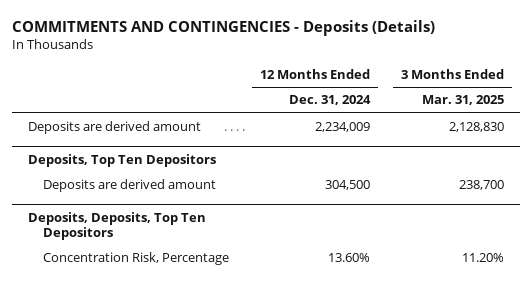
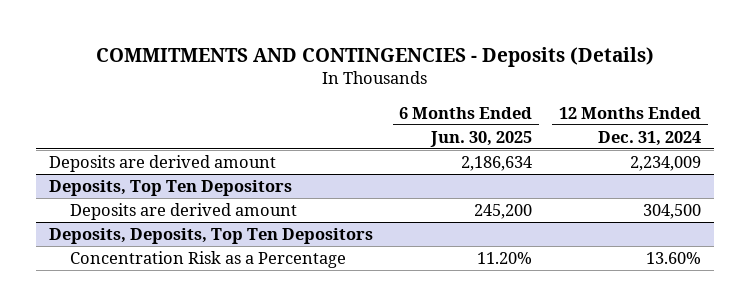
- | 12 Months Ended Dec. 31, 2024 | 3 Months Ended Mar. 31, 2025
+ | 6 Months Ended Jun. 30, 2025 | 12 Months Ended Dec. 31, 2024
@ Deposits, Deposits, Top Ten Depositors
- Concentration Risk, Percentage | 13.60% | 11.20%
+ Concentration Risk as a Percentage | 11.20% | 13.60%

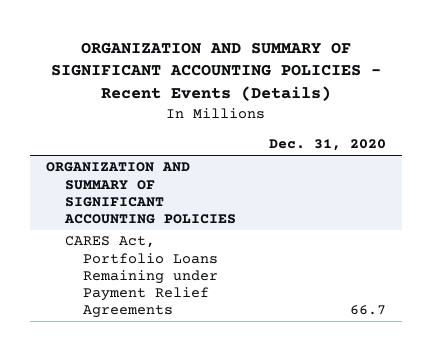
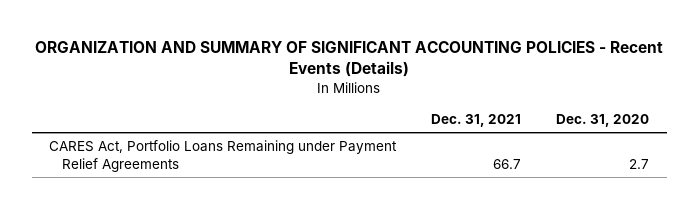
- | Dec. 31, 2020
+ | Dec. 31, 2021 | Dec. 31, 2020
- ORGANIZATION AND SUMMARY OF SIGNIFICANT ACCOUNTING POLICIES
- CARES Act, Portfolio Loans Remaining under Payment Relief Agreements | 66.7
+ CARES Act, Portfolio Loans Remaining under Payment Relief Agreements | 66.7 | 2.7

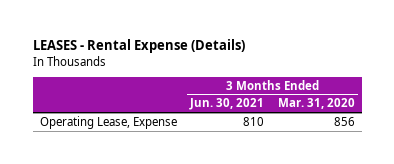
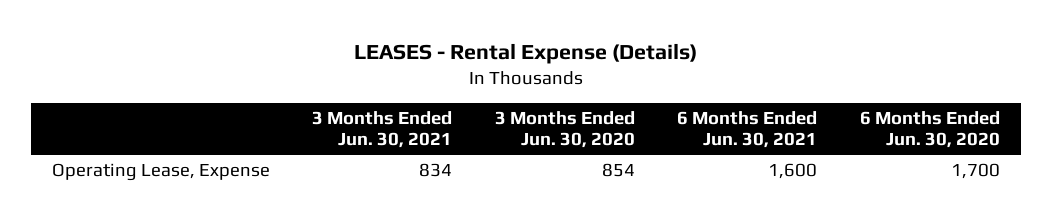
- | 3 Months Ended Jun. 30, 2021 | 3 Months Ended Mar. 31, 2020
+ | 3 Months Ended Jun. 30, 2021 | 3 Months Ended Jun. 30, 2020 | 6 Months Ended Jun. 30, 2021 | 6 Months Ended Jun. 30, 2020
- Operating Lease, Expense | 810 | 856
+ Operating Lease, Expense | 834 | 854 | 1,600 | 1,700

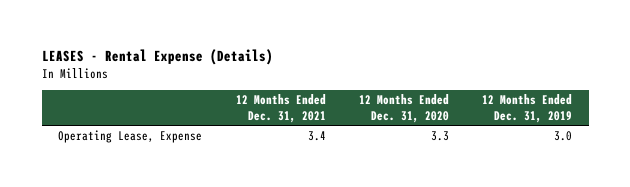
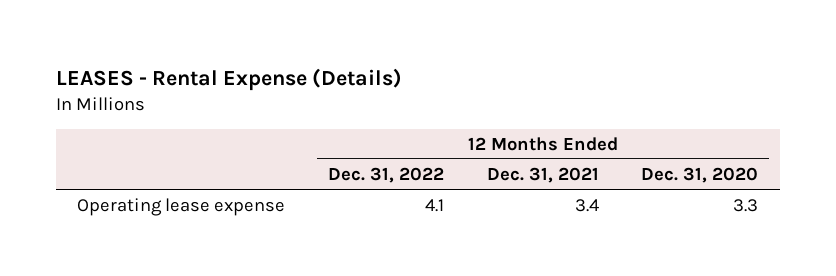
- | 12 Months Ended Dec. 31, 2021 | 12 Months Ended Dec. 31, 2020 | 12 Months Ended Dec. 31, 2019
+ | 12 Months Ended Dec. 31, 2022 | 12 Months Ended Dec. 31, 2021 | 12 Months Ended Dec. 31, 2020
- Operating Lease, Expense | 3.4 | 3.3 | 3.0
+ Operating lease expense | 4.1 | 3.4 | 3.3

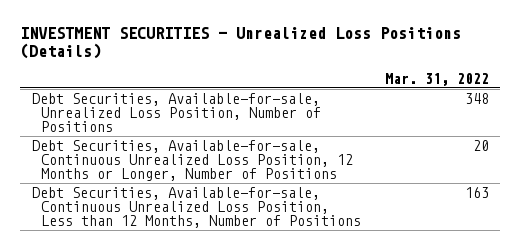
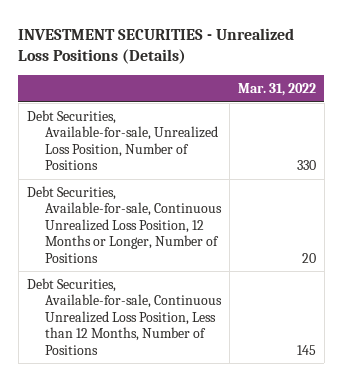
- Debt Securities, Available-for-sale, Unrealized Loss Position, Number of Positions | 348
+ Debt Securities, Available-for-sale, Unrealized Loss Position, Number of Positions | 330
- Debt Securities, Available-for-sale, Continuous Unrealized Loss Position, Less than 12 Months, Number of Positions | 163
+ Debt Securities, Available-for-sale, Continuous Unrealized Loss Position, Less than 12 Months, Number of Positions | 145

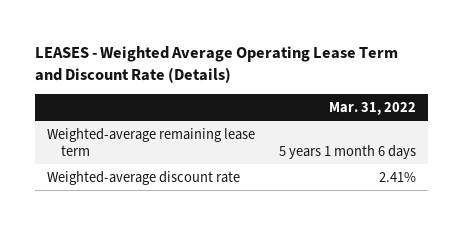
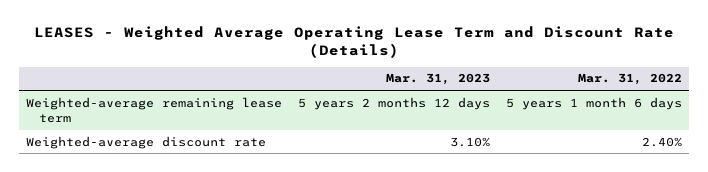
- | Mar. 31, 2022
+ | Mar. 31, 2023 | Mar. 31, 2022
- Weighted-average discount rate | 2.41%
+ Weighted-average discount rate | 3.10% | 2.40%

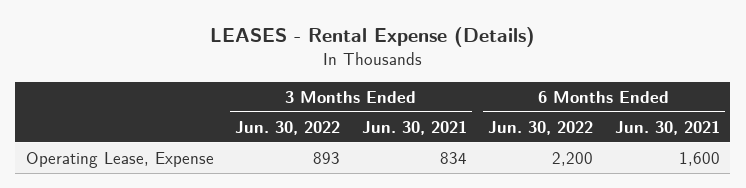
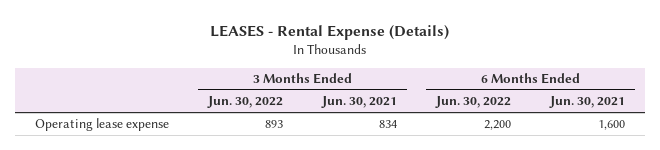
- Operating Lease, Expense | 893 | 834 | 2,200 | 1,600
+ Operating lease expense | 893 | 834 | 2,200 | 1,600

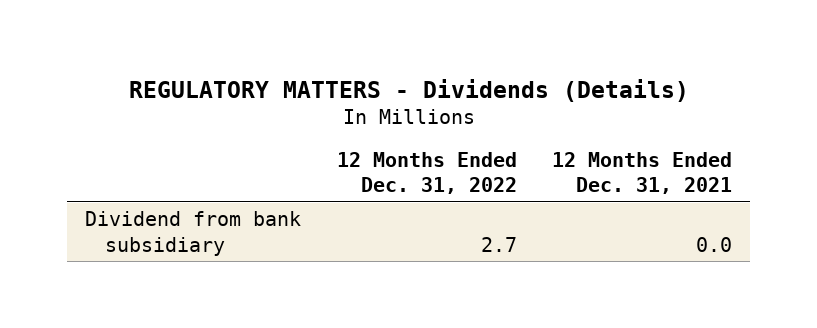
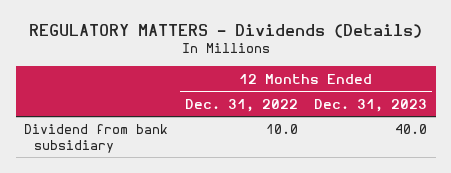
- | 12 Months Ended Dec. 31, 2022 | 12 Months Ended Dec. 31, 2021
+ | 12 Months Ended Dec. 31, 2022 | 12 Months Ended Dec. 31, 2023
- Dividend from bank subsidiary | 2.7 | 0.0
+ Dividend from bank subsidiary | 10.0 | 40.0

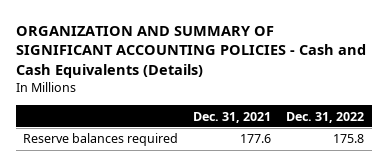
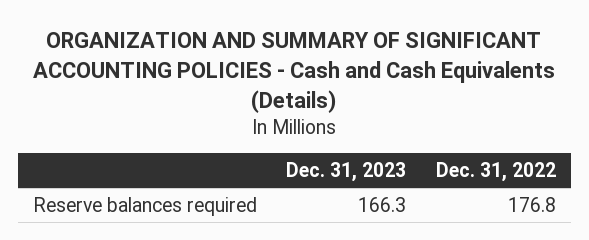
- | Dec. 31, 2021 | Dec. 31, 2022
+ | Dec. 31, 2023 | Dec. 31, 2022
- Reserve balances required | 177.6 | 175.8
+ Reserve balances required | 166.3 | 176.8

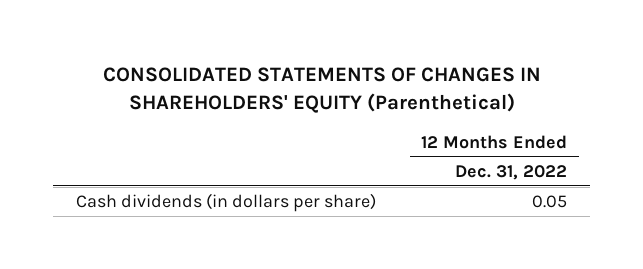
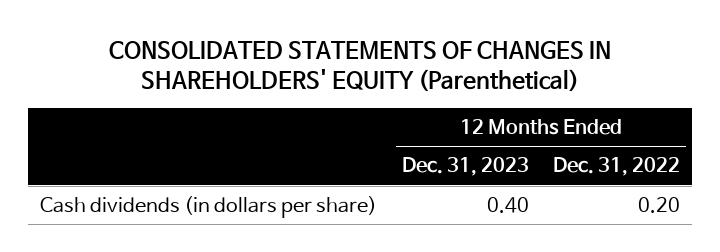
- | 12 Months Ended Dec. 31, 2022
+ | 12 Months Ended Dec. 31, 2023 | 12 Months Ended Dec. 31, 2022
- Cash dividends (in dollars per share) | 0.05
+ Cash dividends (in dollars per share) | 0.40 | 0.20

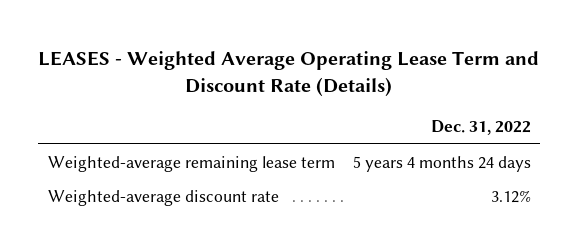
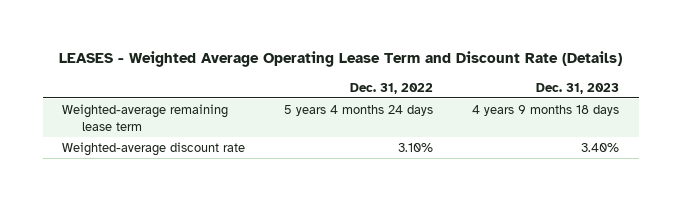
- | Dec. 31, 2022
+ | Dec. 31, 2022 | Dec. 31, 2023
- Weighted-average discount rate | 3.12%
+ Weighted-average discount rate | 3.10% | 3.40%

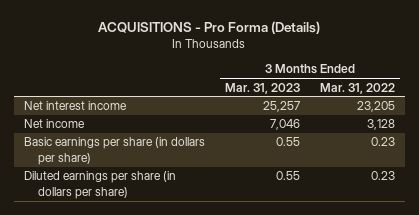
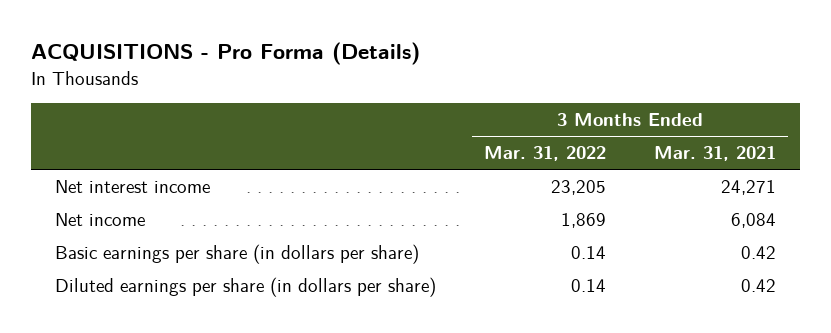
- | 3 Months Ended Mar. 31, 2023 | 3 Months Ended Mar. 31, 2022
+ | 3 Months Ended Mar. 31, 2022 | 3 Months Ended Mar. 31, 2021
- Net income | 7,046 | 3,128
- Basic earnings per share (in dollars per share) | 0.55 | 0.23
- Diluted earnings per share (in dollars per share) | 0.55 | 0.23
+ Net income | 1,869 | 6,084
+ Basic earnings per share (in dollars per share) | 0.14 | 0.42
+ Diluted earnings per share (in dollars per share) | 0.14 | 0.42

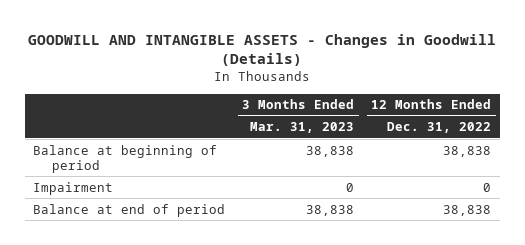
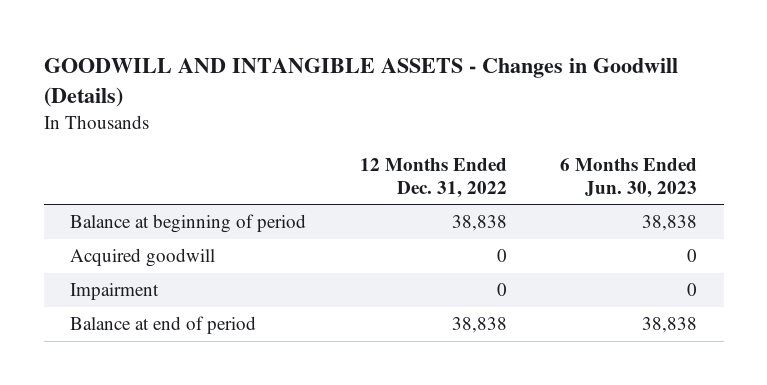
- | 3 Months Ended Mar. 31, 2023 | 12 Months Ended Dec. 31, 2022
+ | 12 Months Ended Dec. 31, 2022 | 6 Months Ended Jun. 30, 2023
+ Acquired goodwill | 0 | 0

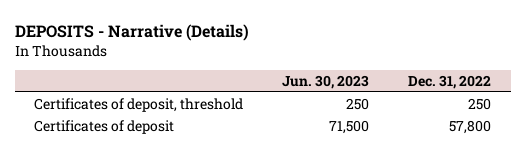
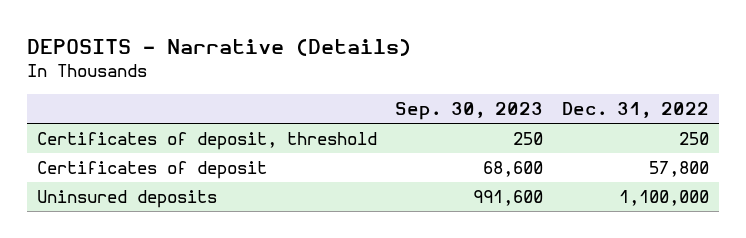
- | Jun. 30, 2023 | Dec. 31, 2022
+ | Sep. 30, 2023 | Dec. 31, 2022
+ Uninsured deposits | 991,600 | 1,100,000

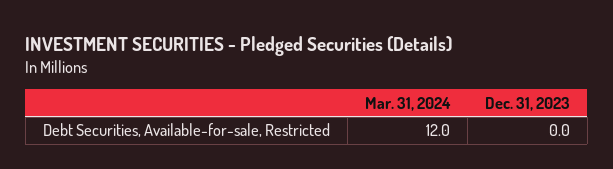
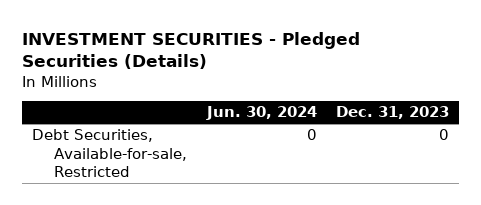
- | Mar. 31, 2024 | Dec. 31, 2023
+ | Jun. 30, 2024 | Dec. 31, 2023
- Debt Securities, Available-for-sale, Restricted | 12.0 | 0.0
+ Debt Securities, Available-for-sale, Restricted | 0 | 0

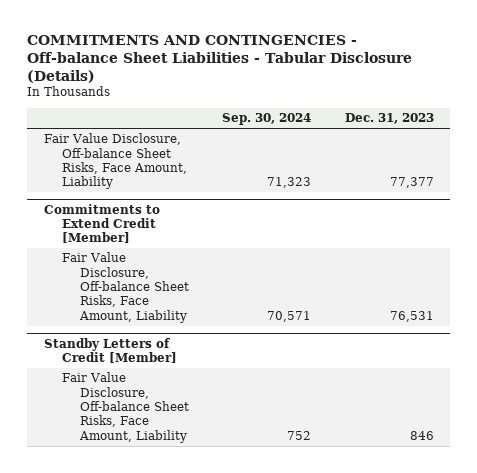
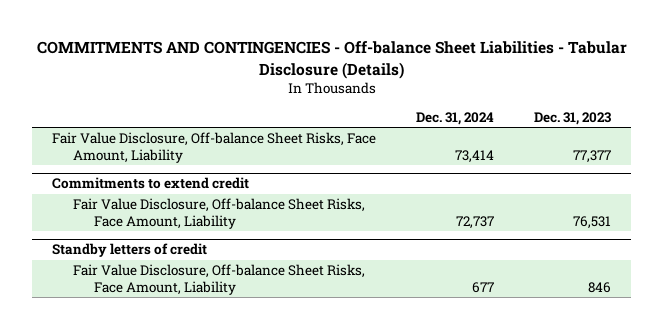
- | Sep. 30, 2024 | Dec. 31, 2023
+ | Dec. 31, 2024 | Dec. 31, 2023
- Commitments to Extend Credit [Member]
+ Commitments to extend credit
- Standby Letters of Credit [Member]
+ Standby letters of credit

